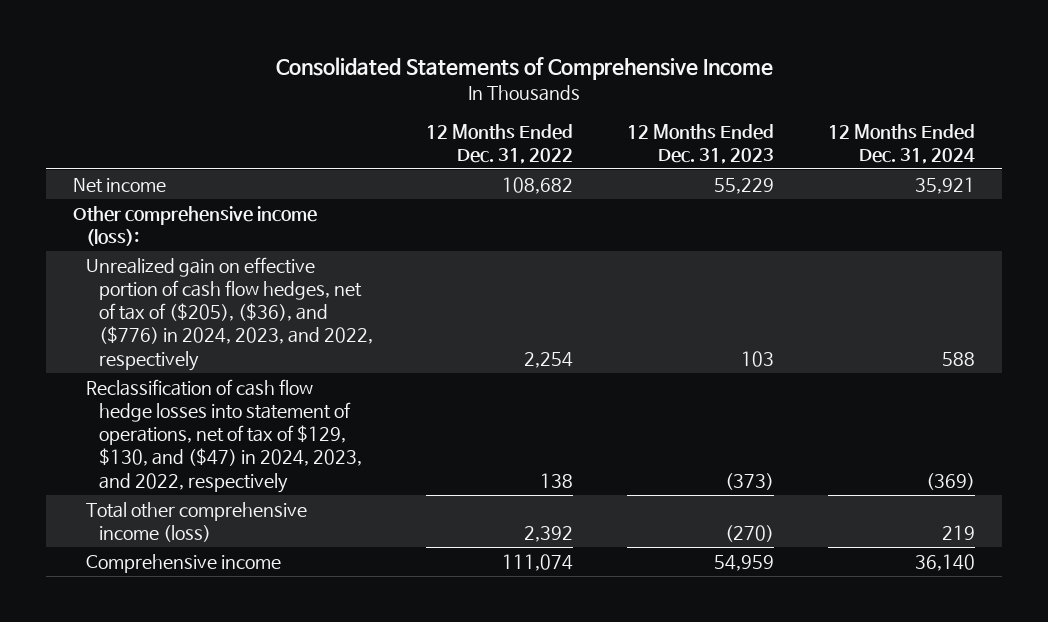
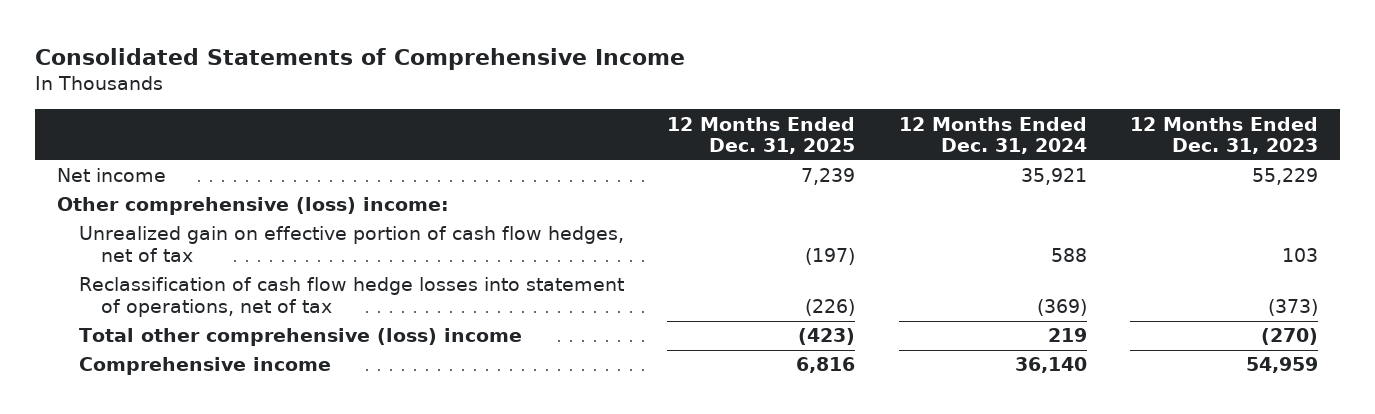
- | 12 Months Ended Dec. 31, 2022 | 12 Months Ended Dec. 31, 2023 | 12 Months Ended Dec. 31, 2024
+ | 12 Months Ended Dec. 31, 2025 | 12 Months Ended Dec. 31, 2024 | 12 Months Ended Dec. 31, 2023
- Other comprehensive income (loss):
- Unrealized gain on effective portion of cash flow hedges, net of tax of ($205), ($36), and ($776) in 2024, 2023, and 2022, respectively | 2,254 | 103 | 588
- Reclassification of cash flow hedge losses into statement of operations, net of tax of $129, $130, and ($47) in 2024, 2023, and 2022, respectively | 138 | (373) | (369)
- Total other comprehensive income (loss) | 2,392 | (270) | 219
+ Other comprehensive (loss) income:
+ Unrealized gain on effective portion of cash flow hedges, net of tax | (197) | 588 | 103
+ Reclassification of cash flow hedge losses into statement of operations, net of tax | (226) | (369) | (373)
+ Total other comprehensive (loss) income | (423) | 219 | (270)

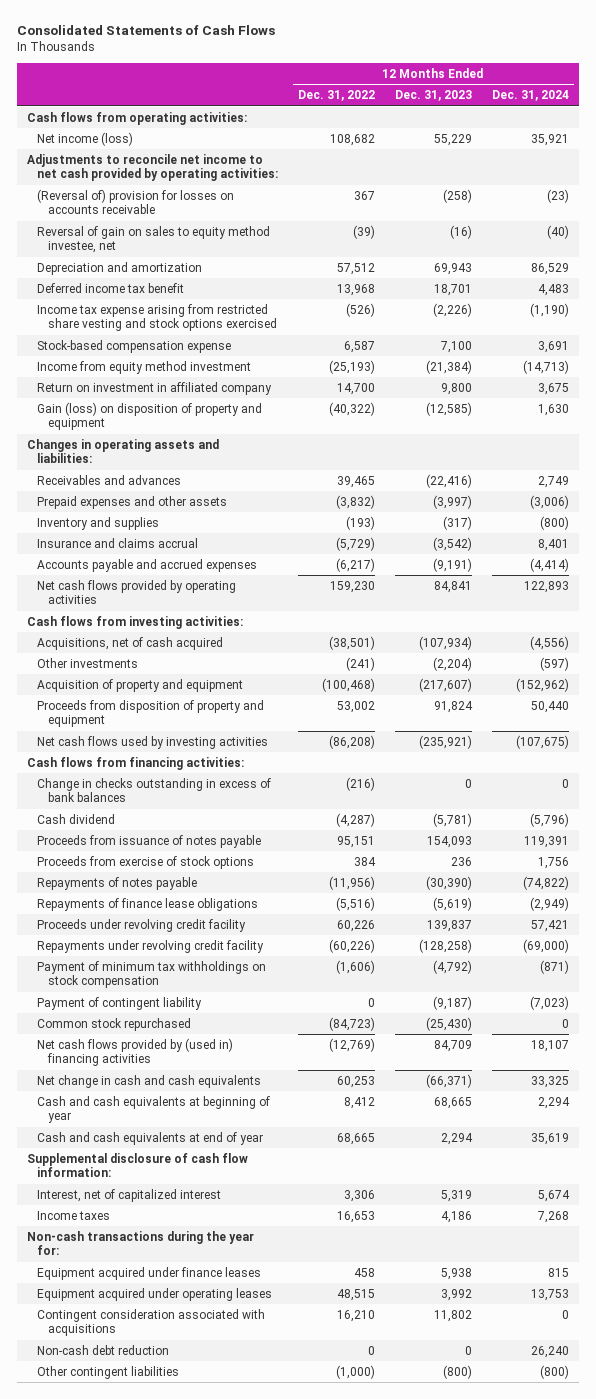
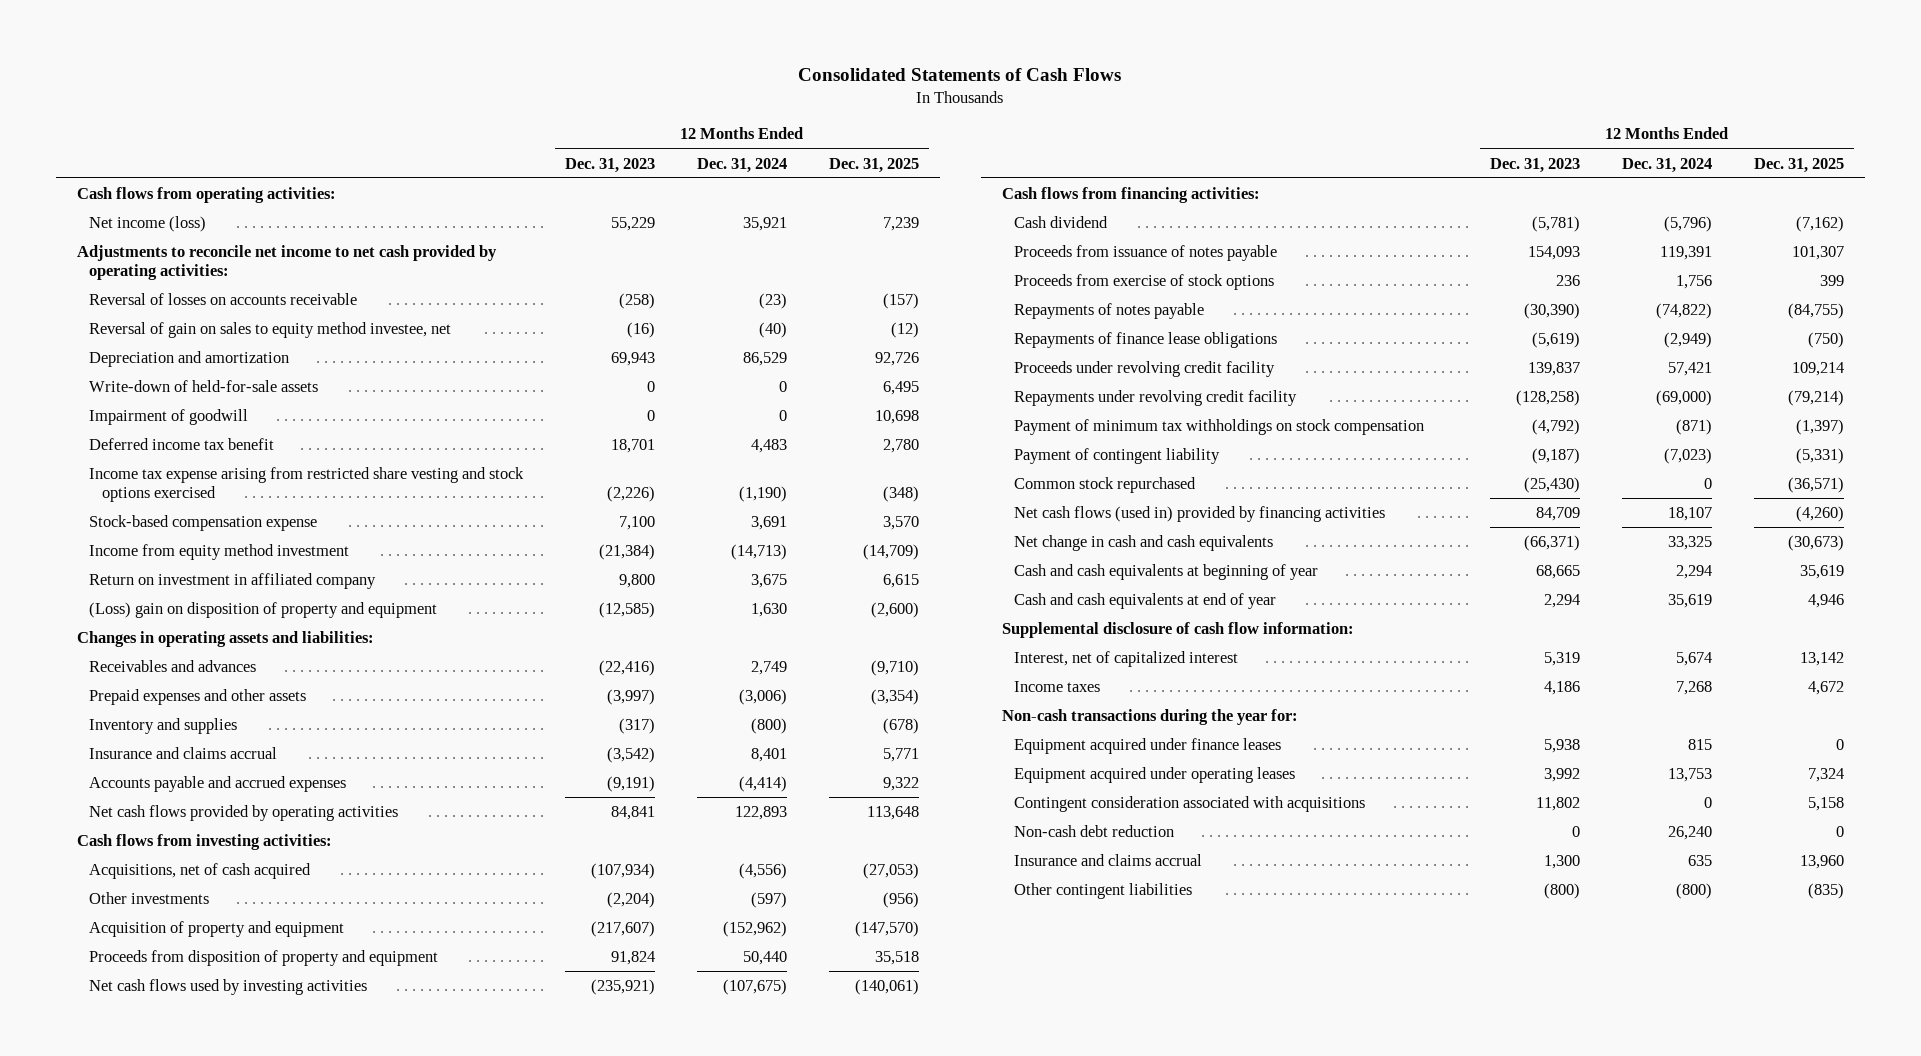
- | 12 Months Ended Dec. 31, 2022 | 12 Months Ended Dec. 31, 2023 | 12 Months Ended Dec. 31, 2024
+ | 12 Months Ended Dec. 31, 2023 | 12 Months Ended Dec. 31, 2024 | 12 Months Ended Dec. 31, 2025
- (Reversal of) provision for losses on accounts receivable | 367 | (258) | (23)
+ Reversal of losses on accounts receivable | (258) | (23) | (157)
+ Write-down of held-for-sale assets | 0 | 0 | 6,495
+ Impairment of goodwill | 0 | 0 | 10,698
- Gain (loss) on disposition of property and equipment | (40,322) | (12,585) | 1,630
+ (Loss) gain on disposition of property and equipment | (12,585) | 1,630 | (2,600)
- Change in checks outstanding in excess of bank balances | (216) | 0 | 0
- Net cash flows provided by (used in) financing activities | (12,769) | 84,709 | 18,107
+ Net cash flows (used in) provided by financing activities | 84,709 | 18,107 | (4,260)
+ Insurance and claims accrual | 1,300 | 635 | 13,960

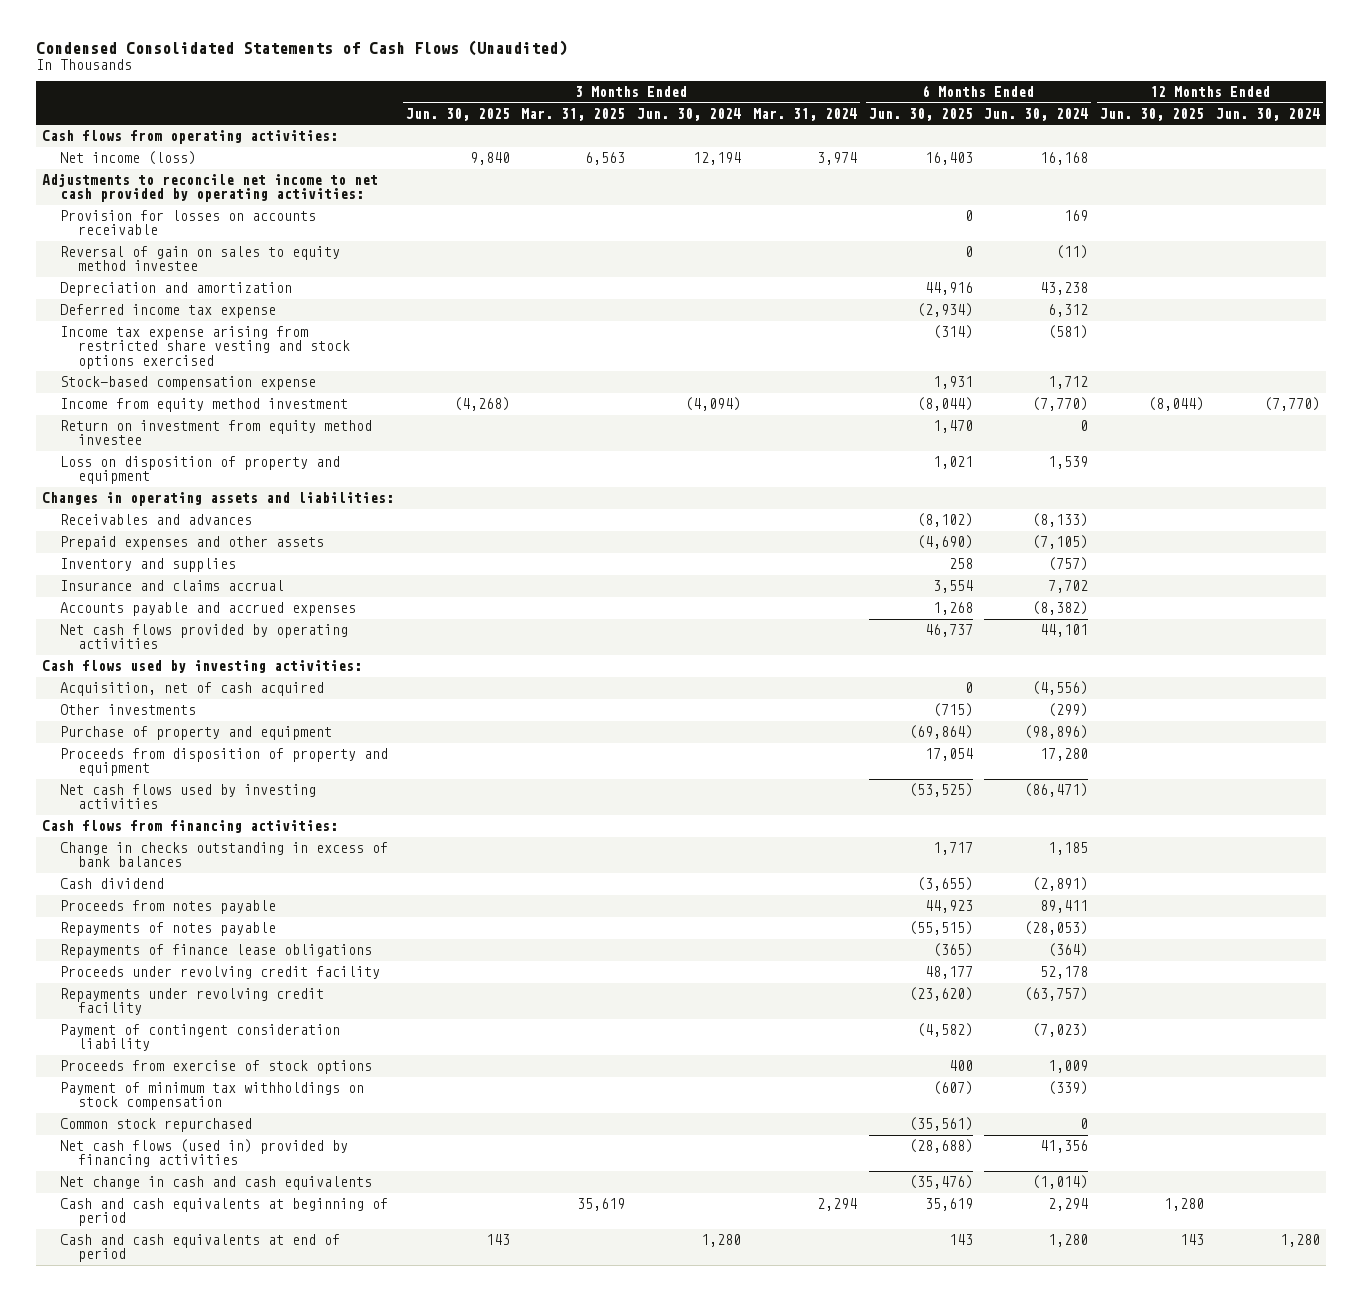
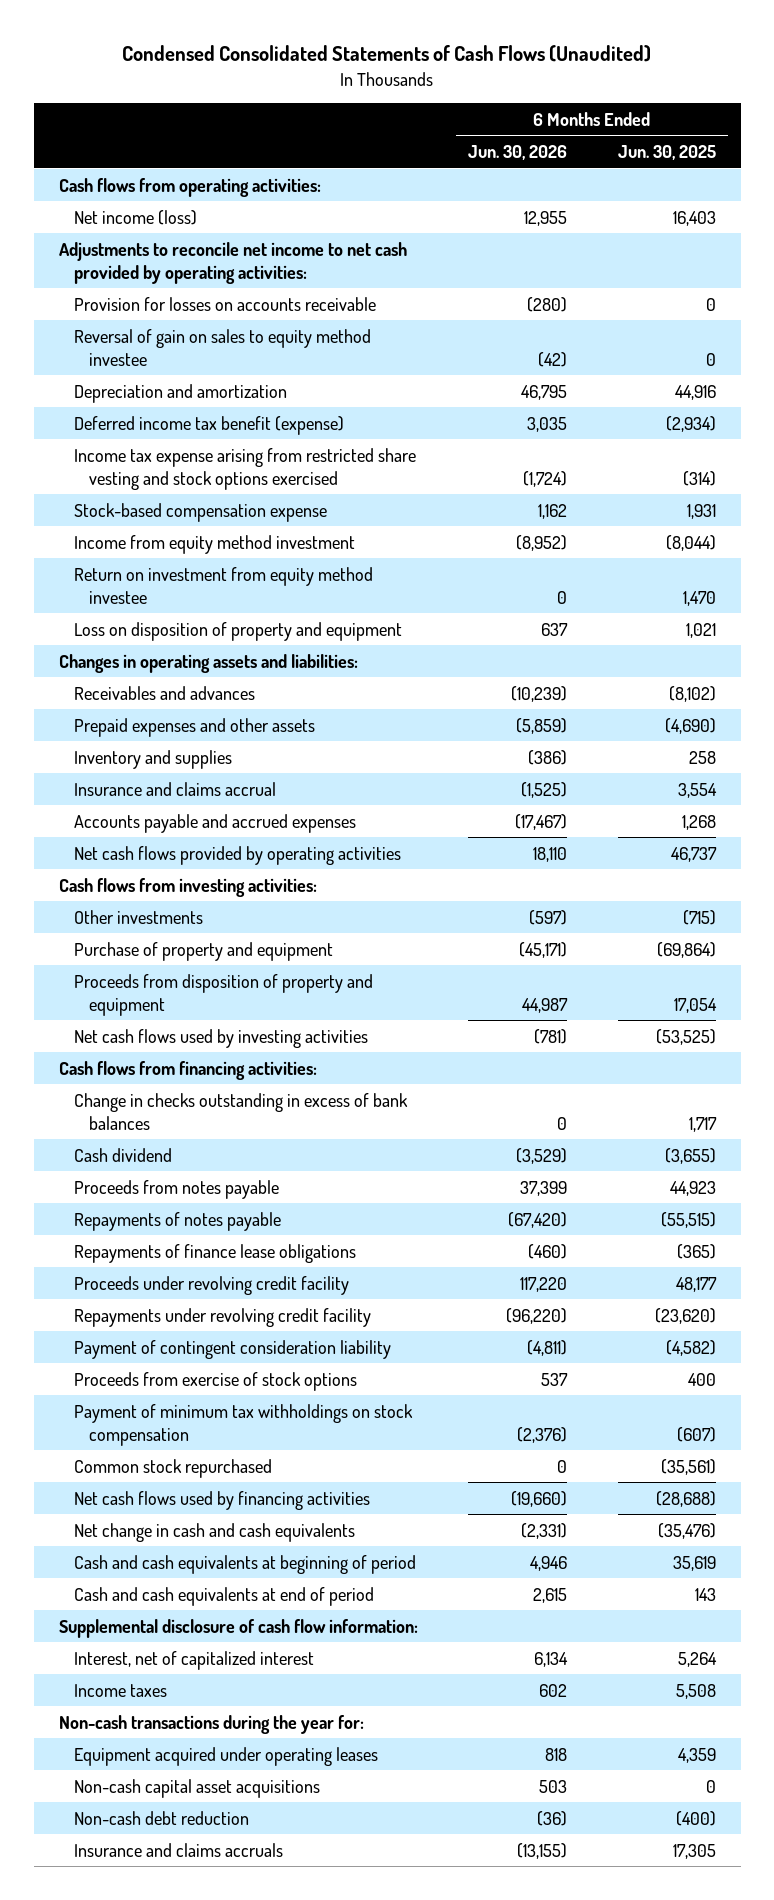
- | 3 Months Ended Jun. 30, 2025 | 3 Months Ended Mar. 31, 2025 | 3 Months Ended Jun. 30, 2024 | 3 Months Ended Mar. 31, 2024 | 6 Months Ended Jun. 30, 2025 | 6 Months Ended Jun. 30, 2024 | 12 Months Ended Jun. 30, 2025 | 12 Months Ended Jun. 30, 2024
+ | 6 Months Ended Jun. 30, 2026 | 6 Months Ended Jun. 30, 2025
- Deferred income tax expense | | | | | (2,934) | 6,312 | |
+ Deferred income tax benefit (expense) | 3,035 | (2,934)
- Cash flows used by investing activities:
- Acquisition, net of cash acquired | | | | | 0 | (4,556) | |
+ Cash flows from investing activities:
- Net cash flows (used in) provided by financing activities | | | | | (28,688) | 41,356 | |
+ Net cash flows used by financing activities | (19,660) | (28,688)
+ Supplemental disclosure of cash flow information:
+ Interest, net of capitalized interest | 6,134 | 5,264
+ Income taxes | 602 | 5,508
+ Non-cash transactions during the year for:
+ Equipment acquired under operating leases | 818 | 4,359
+ Non-cash capital asset acquisitions | 503 | 0
+ Non-cash debt reduction | (36) | (400)
+ Insurance and claims accruals | (13,155) | 17,305

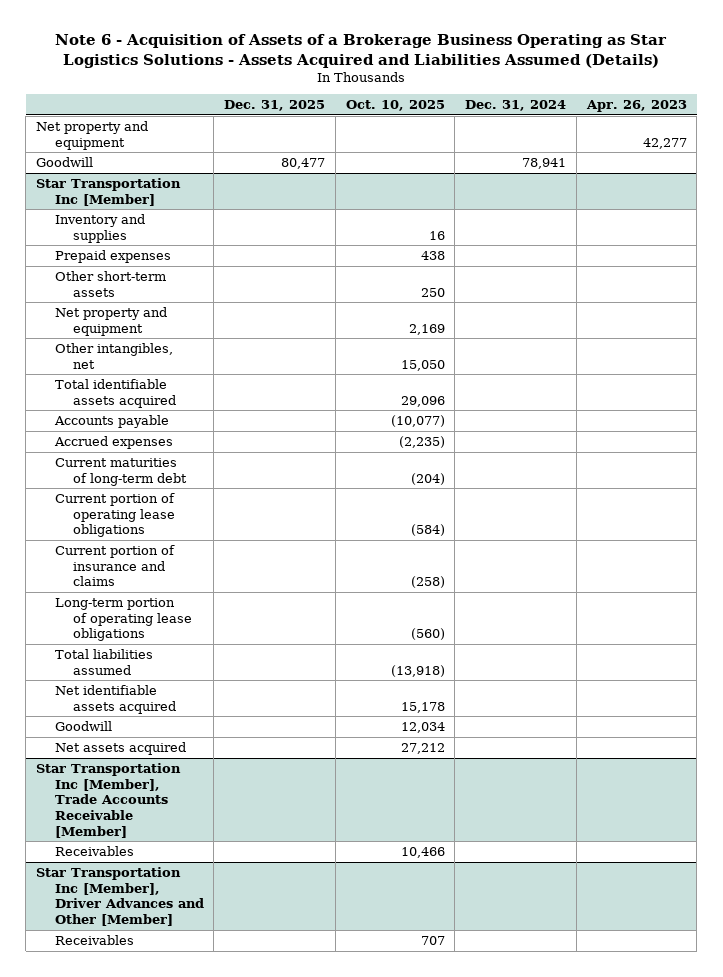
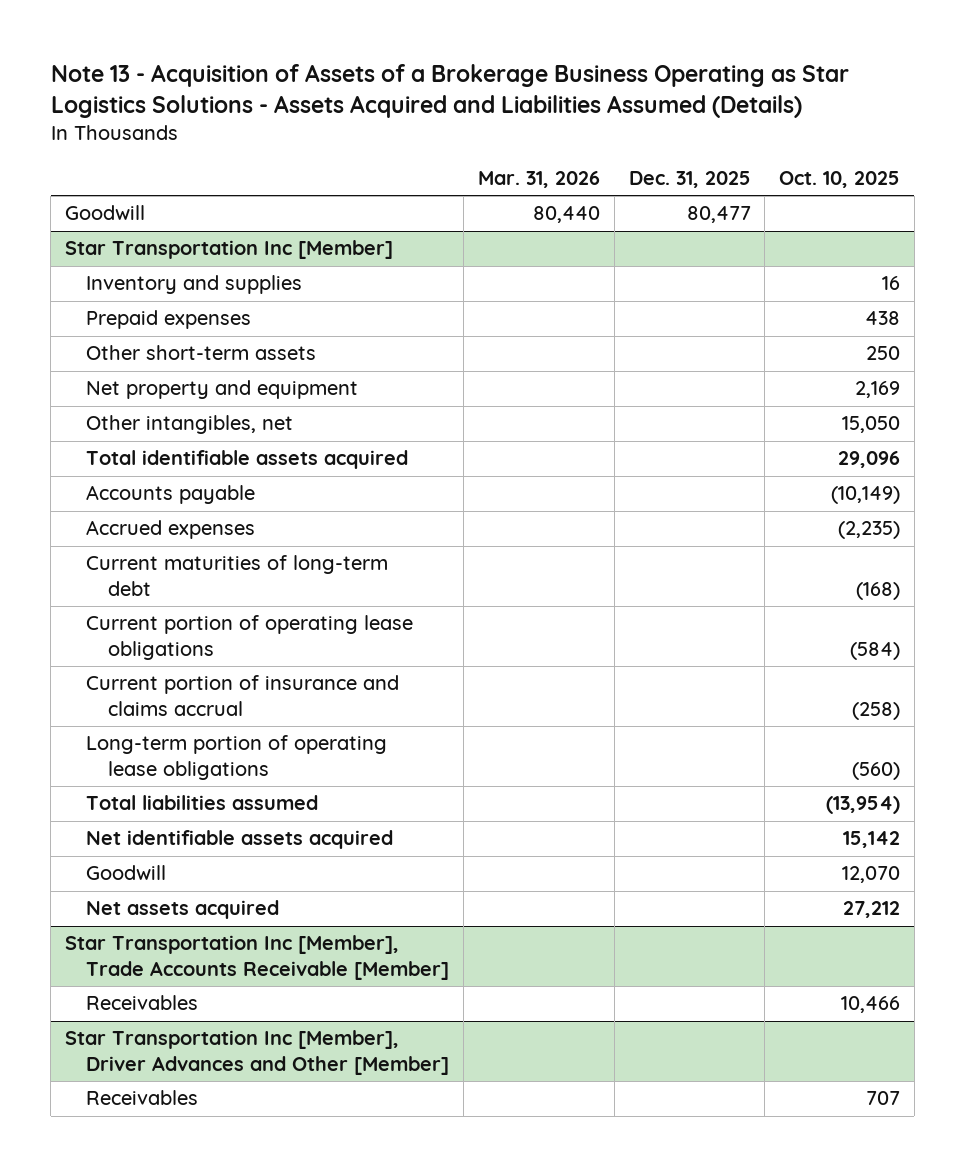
- Note 6 - Acquisition of Assets of a Brokerage Business Operating as Star Logistics Solutions - Assets Acquired and Liabilities Assumed (Details)
+ Note 13 - Acquisition of Assets of a Brokerage Business Operating as Star Logistics Solutions - Assets Acquired and Liabilities Assumed (Details)
- | Dec. 31, 2025 | Oct. 10, 2025 | Dec. 31, 2024 | Apr. 26, 2023
+ | Mar. 31, 2026 | Dec. 31, 2025 | Oct. 10, 2025
- Net property and equipment | | | | 42,277
@ Star Transportation Inc [Member]
- Accounts payable | | (10,077) | |
+ Accounts payable | | | (10,149)
- Current maturities of long-term debt | | (204) | |
+ Current maturities of long-term debt | | | (168)
- Current portion of insurance and claims | | (258) | |
+ Current portion of insurance and claims accrual | | | (258)
- Total liabilities assumed | | (13,918) | |
- Net identifiable assets acquired | | 15,178 | |
- Goodwill | | 12,034 | |
+ Total liabilities assumed | | | (13,954)
+ Net identifiable assets acquired | | | 15,142
+ Goodwill | | | 12,070

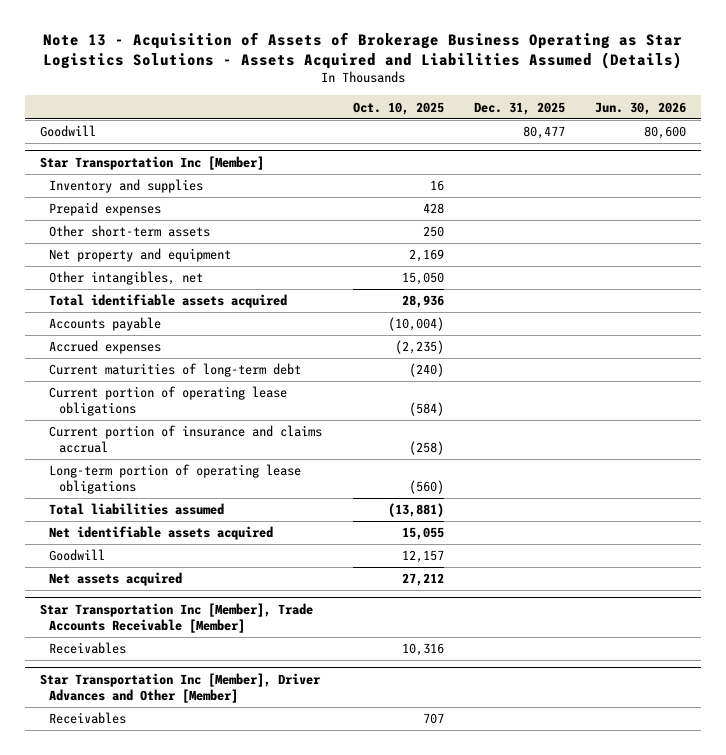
- Note 13 - Acquisition of Assets of a Brokerage Business Operating as Star Logistics Solutions - Assets Acquired and Liabilities Assumed (Details)
+ Note 13 - Acquisition of Assets of Brokerage Business Operating as Star Logistics Solutions - Assets Acquired and Liabilities Assumed (Details)
- | Mar. 31, 2026 | Dec. 31, 2025 | Oct. 10, 2025
+ | Oct. 10, 2025 | Dec. 31, 2025 | Jun. 30, 2026
@ Star Transportation Inc [Member]
- Prepaid expenses | | | 438
+ Prepaid expenses | 428 | |
- Total identifiable assets acquired | | | 29,096
- Accounts payable | | | (10,149)
+ Total identifiable assets acquired | 28,936 | |
+ Accounts payable | (10,004) | |
- Current maturities of long-term debt | | | (168)
+ Current maturities of long-term debt | (240) | |
- Total liabilities assumed | | | (13,954)
- Net identifiable assets acquired | | | 15,142
- Goodwill | | | 12,070
+ Total liabilities assumed | (13,881) | |
+ Net identifiable assets acquired | 15,055 | |
+ Goodwill | 12,157 | |
@ Star Transportation Inc [Member], Trade Accounts Receivable [Member]
- Receivables | | | 10,466
+ Receivables | 10,316 | |

